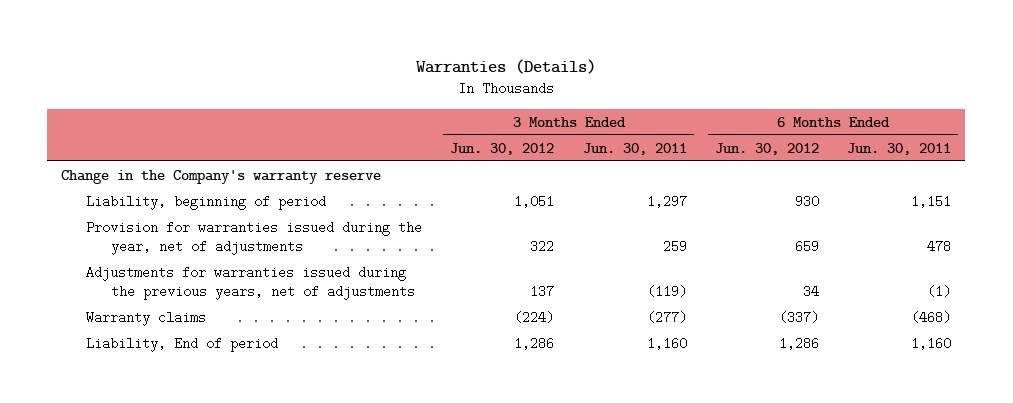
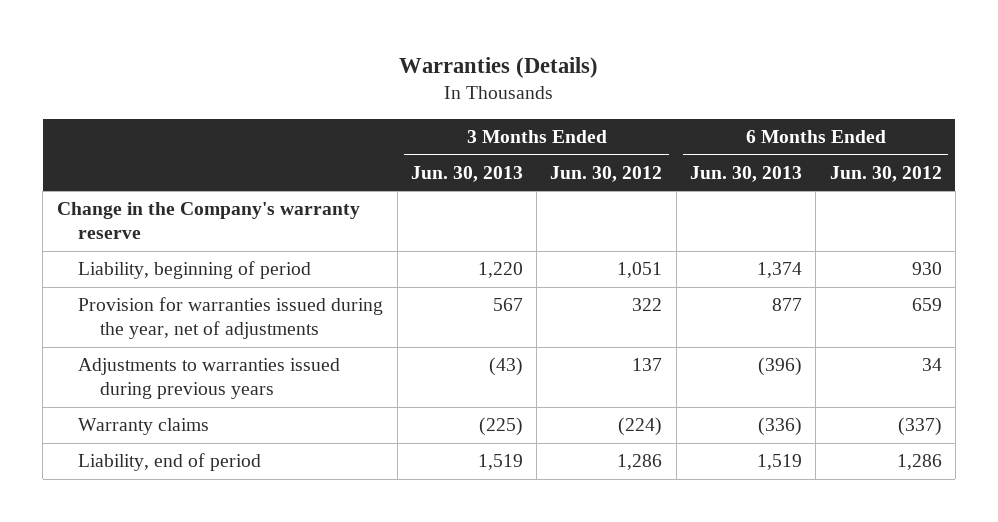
- | 3 Months Ended Jun. 30, 2012 | 3 Months Ended Jun. 30, 2011 | 6 Months Ended Jun. 30, 2012 | 6 Months Ended Jun. 30, 2011
+ | 3 Months Ended Jun. 30, 2013 | 3 Months Ended Jun. 30, 2012 | 6 Months Ended Jun. 30, 2013 | 6 Months Ended Jun. 30, 2012
- Adjustments for warranties issued during the previous years, net of adjustments | 137 | (119) | 34 | (1)
+ Adjustments to warranties issued during previous years | (43) | 137 | (396) | 34
- Liability, End of period | 1,286 | 1,160 | 1,286 | 1,160
+ Liability, end of period | 1,519 | 1,286 | 1,519 | 1,286

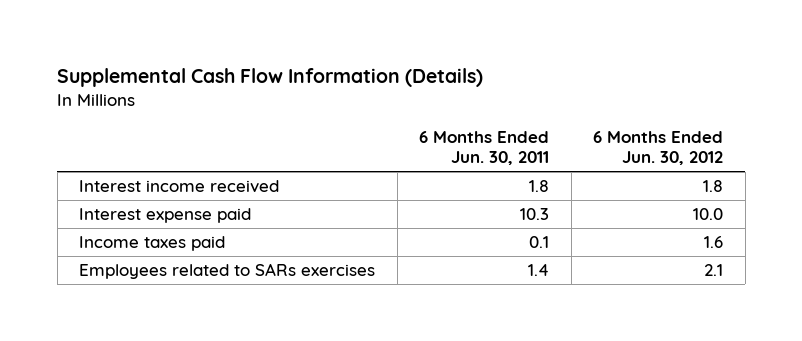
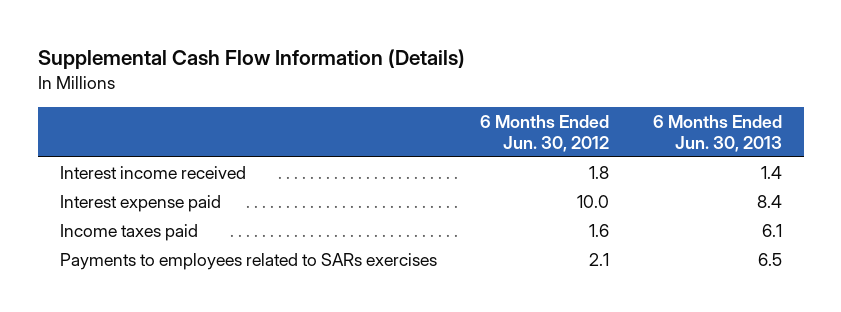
- | 6 Months Ended Jun. 30, 2011 | 6 Months Ended Jun. 30, 2012
+ | 6 Months Ended Jun. 30, 2012 | 6 Months Ended Jun. 30, 2013
- Employees related to SARs exercises | 1.4 | 2.1
+ Payments to employees related to SARs exercises | 2.1 | 6.5

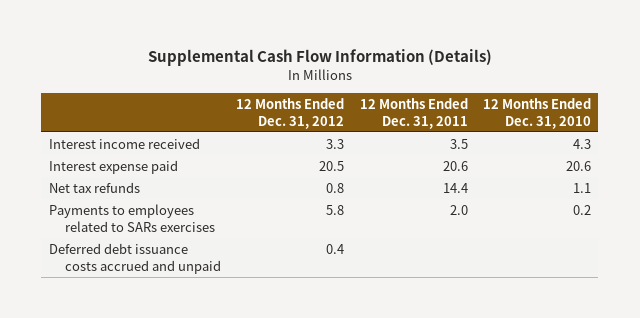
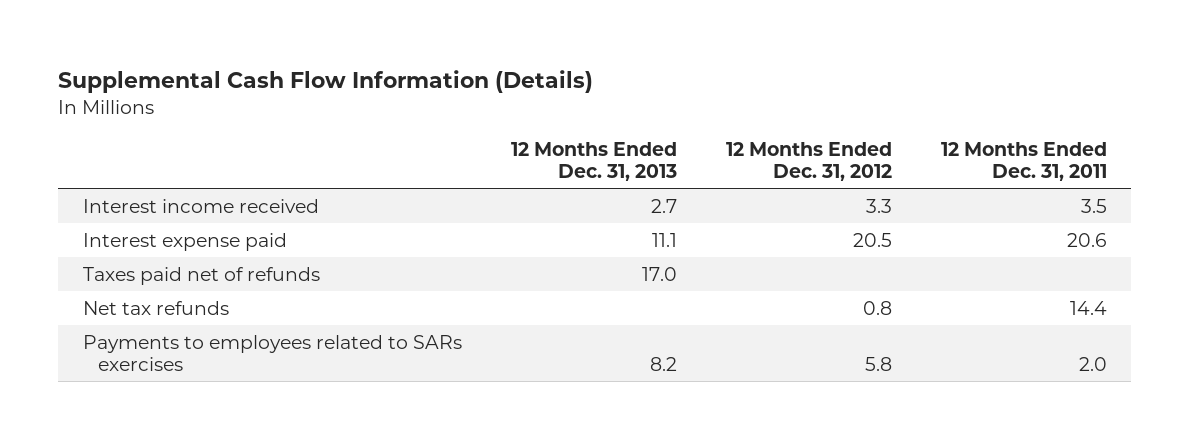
- | 12 Months Ended Dec. 31, 2012 | 12 Months Ended Dec. 31, 2011 | 12 Months Ended Dec. 31, 2010
+ | 12 Months Ended Dec. 31, 2013 | 12 Months Ended Dec. 31, 2012 | 12 Months Ended Dec. 31, 2011
+ Taxes paid net of refunds | 17.0 | |
- Deferred debt issuance costs accrued and unpaid | 0.4 | |

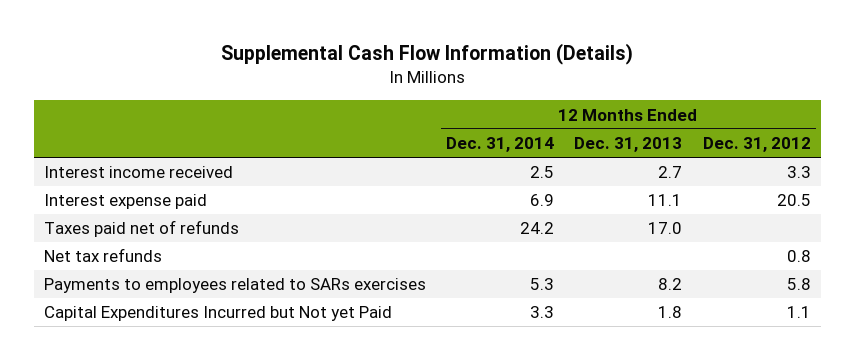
- | 12 Months Ended Dec. 31, 2013 | 12 Months Ended Dec. 31, 2012 | 12 Months Ended Dec. 31, 2011
+ | 12 Months Ended Dec. 31, 2014 | 12 Months Ended Dec. 31, 2013 | 12 Months Ended Dec. 31, 2012
+ Capital Expenditures Incurred but Not yet Paid | 3.3 | 1.8 | 1.1

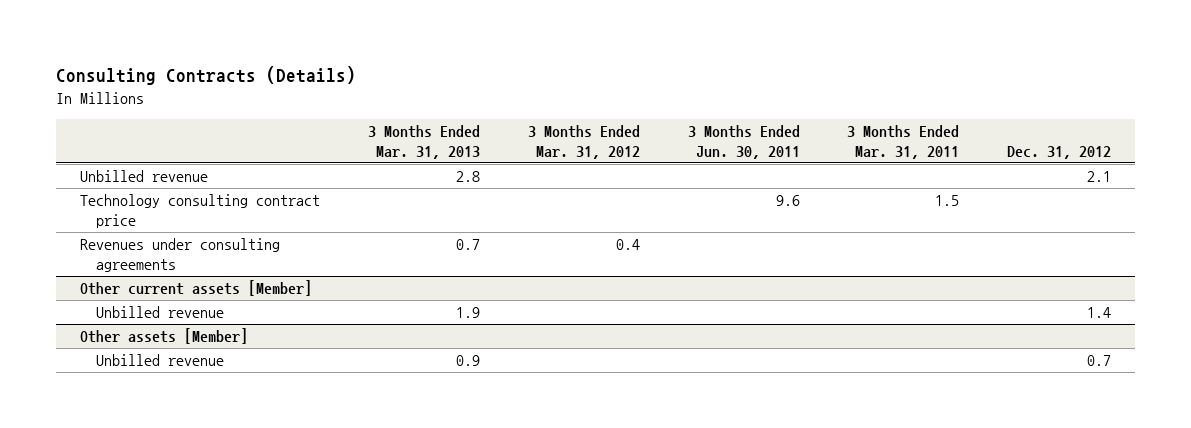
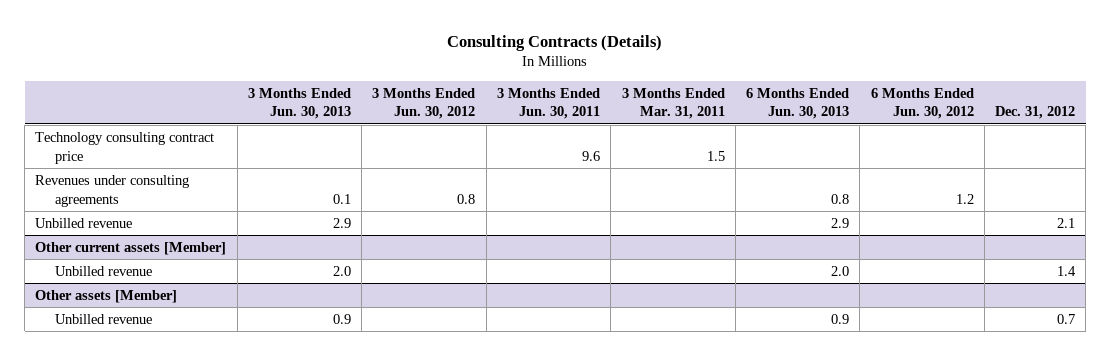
- | 3 Months Ended Mar. 31, 2013 | 3 Months Ended Mar. 31, 2012 | 3 Months Ended Jun. 30, 2011 | 3 Months Ended Mar. 31, 2011 | Dec. 31, 2012
+ | 3 Months Ended Jun. 30, 2013 | 3 Months Ended Jun. 30, 2012 | 3 Months Ended Jun. 30, 2011 | 3 Months Ended Mar. 31, 2011 | 6 Months Ended Jun. 30, 2013 | 6 Months Ended Jun. 30, 2012 | Dec. 31, 2012
moved down: Unbilled revenue | 2.9 | | | | 2.9 | | 2.1

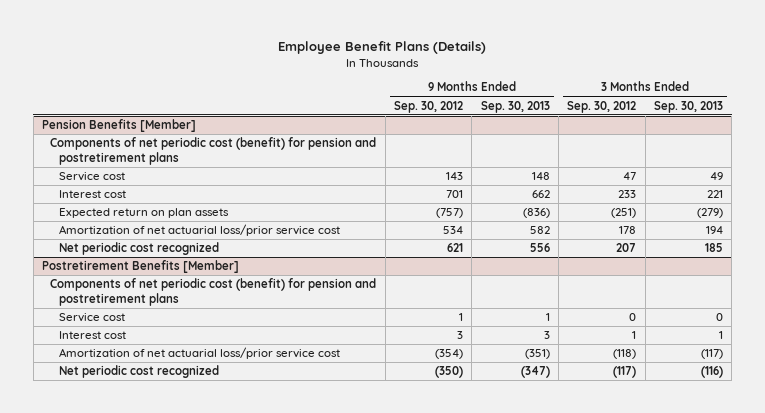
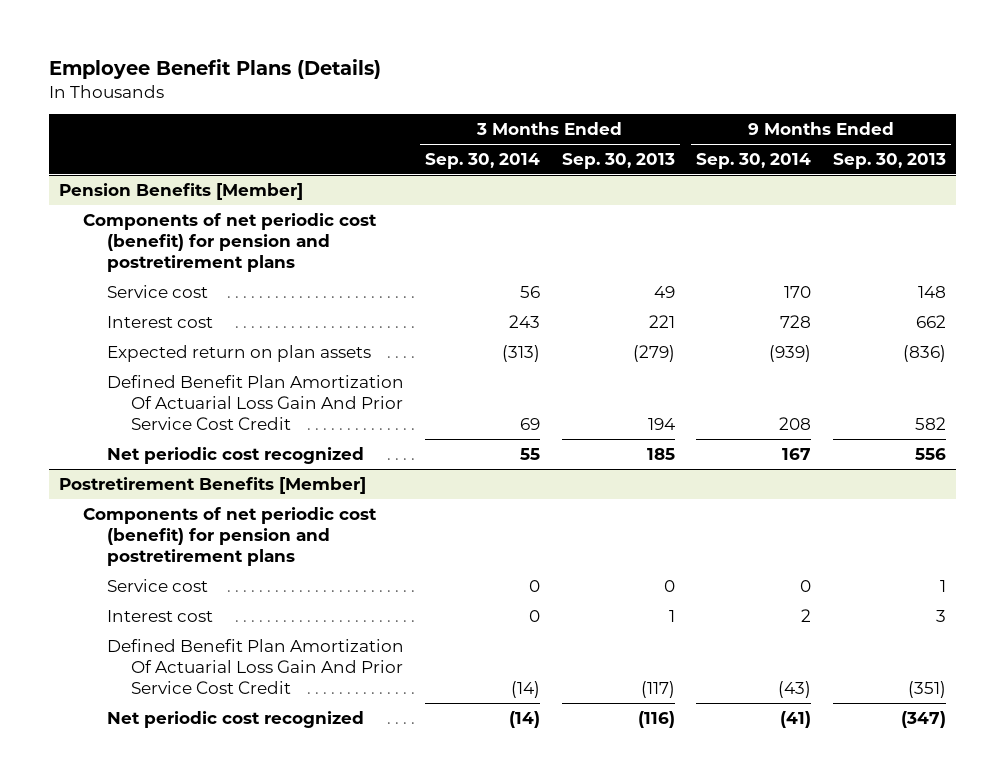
- | 9 Months Ended Sep. 30, 2012 | 9 Months Ended Sep. 30, 2013 | 3 Months Ended Sep. 30, 2012 | 3 Months Ended Sep. 30, 2013
+ | 3 Months Ended Sep. 30, 2014 | 3 Months Ended Sep. 30, 2013 | 9 Months Ended Sep. 30, 2014 | 9 Months Ended Sep. 30, 2013
@ Pension Benefits [Member]
- Amortization of net actuarial loss/prior service cost | 534 | 582 | 178 | 194
+ Defined Benefit Plan Amortization Of Actuarial Loss Gain And Prior Service Cost Credit | 69 | 194 | 208 | 582
@ Postretirement Benefits [Member]
- Amortization of net actuarial loss/prior service cost | (354) | (351) | (118) | (117)
+ Defined Benefit Plan Amortization Of Actuarial Loss Gain And Prior Service Cost Credit | (14) | (117) | (43) | (351)

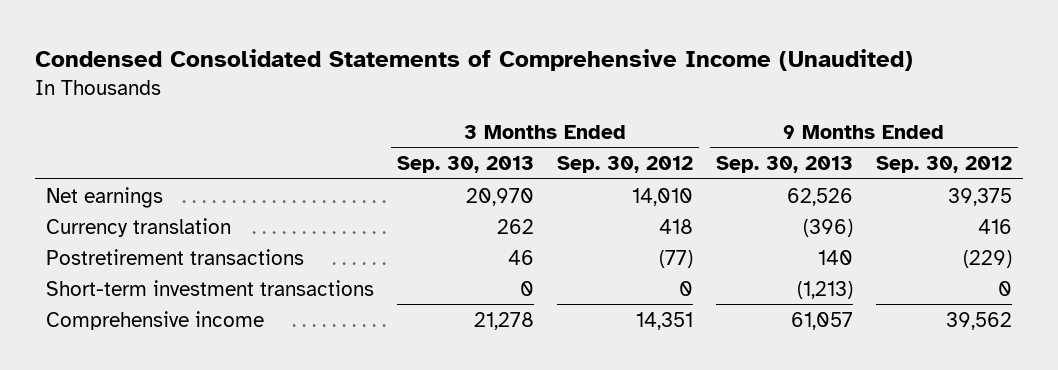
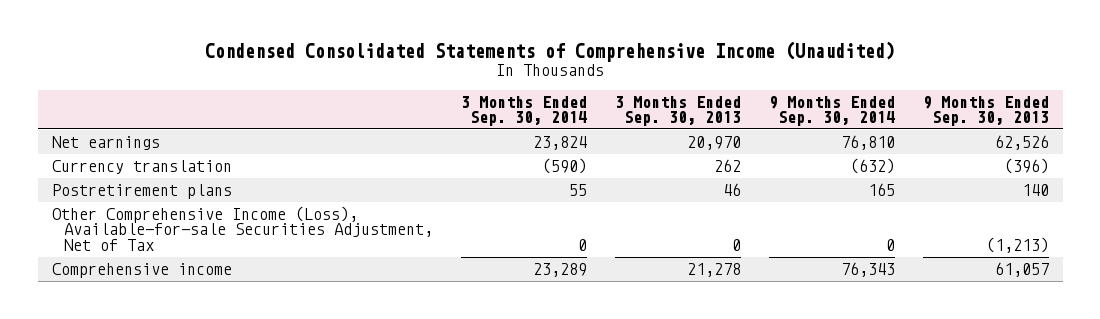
- | 3 Months Ended Sep. 30, 2013 | 3 Months Ended Sep. 30, 2012 | 9 Months Ended Sep. 30, 2013 | 9 Months Ended Sep. 30, 2012
+ | 3 Months Ended Sep. 30, 2014 | 3 Months Ended Sep. 30, 2013 | 9 Months Ended Sep. 30, 2014 | 9 Months Ended Sep. 30, 2013
- Postretirement transactions | 46 | (77) | 140 | (229)
- Short-term investment transactions | 0 | 0 | (1,213) | 0
+ Postretirement plans | 55 | 46 | 165 | 140
+ Other Comprehensive Income (Loss), Available-for-sale Securities Adjustment, Net of Tax | 0 | 0 | 0 | (1,213)

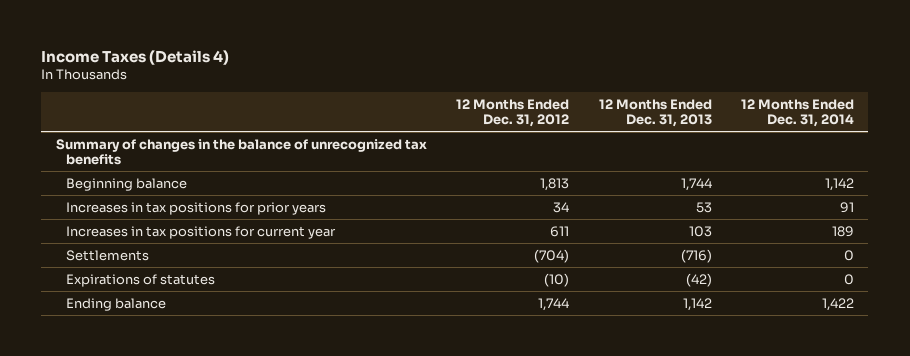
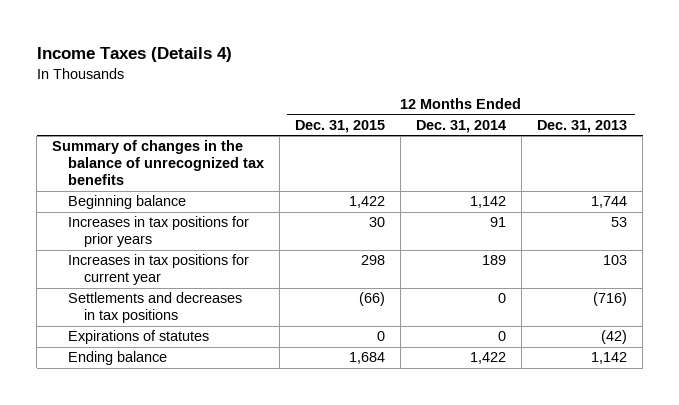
- | 12 Months Ended Dec. 31, 2012 | 12 Months Ended Dec. 31, 2013 | 12 Months Ended Dec. 31, 2014
+ | 12 Months Ended Dec. 31, 2015 | 12 Months Ended Dec. 31, 2014 | 12 Months Ended Dec. 31, 2013
- Settlements | (704) | (716) | 0
+ Settlements and decreases in tax positions | (66) | 0 | (716)

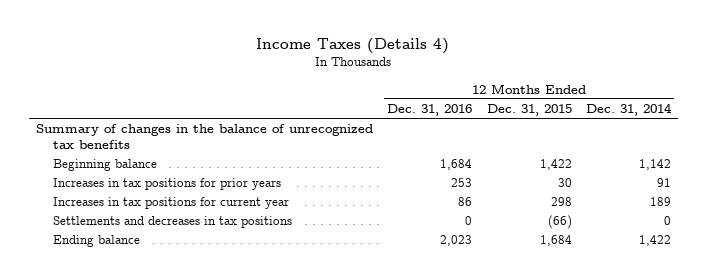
- | 12 Months Ended Dec. 31, 2015 | 12 Months Ended Dec. 31, 2014 | 12 Months Ended Dec. 31, 2013
+ | 12 Months Ended Dec. 31, 2016 | 12 Months Ended Dec. 31, 2015 | 12 Months Ended Dec. 31, 2014
- Expirations of statutes | 0 | 0 | (42)

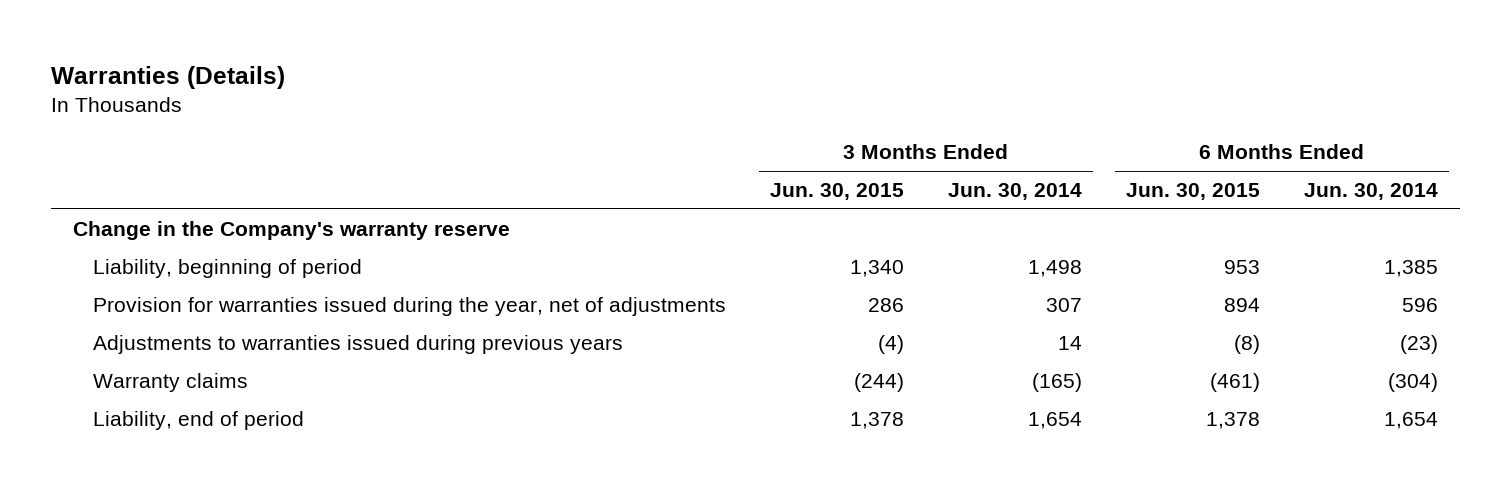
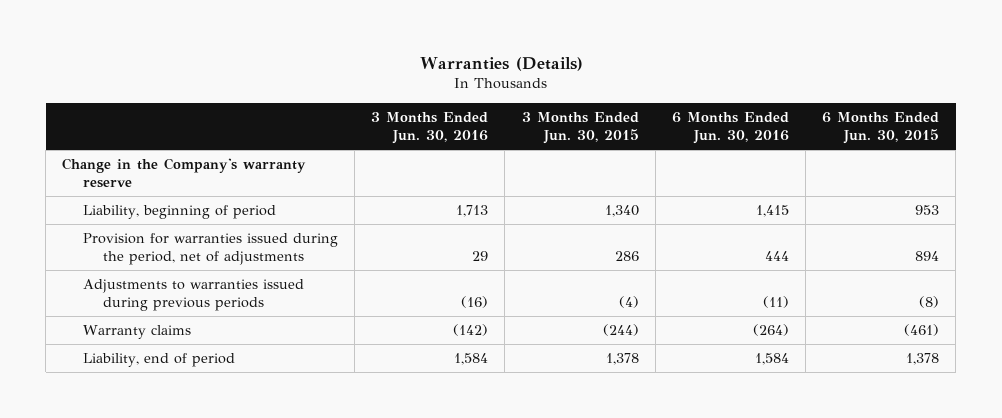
- | 3 Months Ended Jun. 30, 2015 | 3 Months Ended Jun. 30, 2014 | 6 Months Ended Jun. 30, 2015 | 6 Months Ended Jun. 30, 2014
+ | 3 Months Ended Jun. 30, 2016 | 3 Months Ended Jun. 30, 2015 | 6 Months Ended Jun. 30, 2016 | 6 Months Ended Jun. 30, 2015
- Provision for warranties issued during the year, net of adjustments | 286 | 307 | 894 | 596
- Adjustments to warranties issued during previous years | (4) | 14 | (8) | (23)
+ Provision for warranties issued during the period, net of adjustments | 29 | 286 | 444 | 894
+ Adjustments to warranties issued during previous periods | (16) | (4) | (11) | (8)

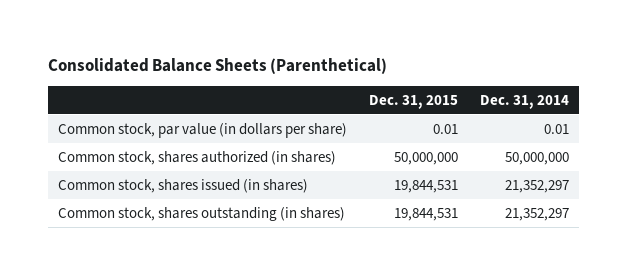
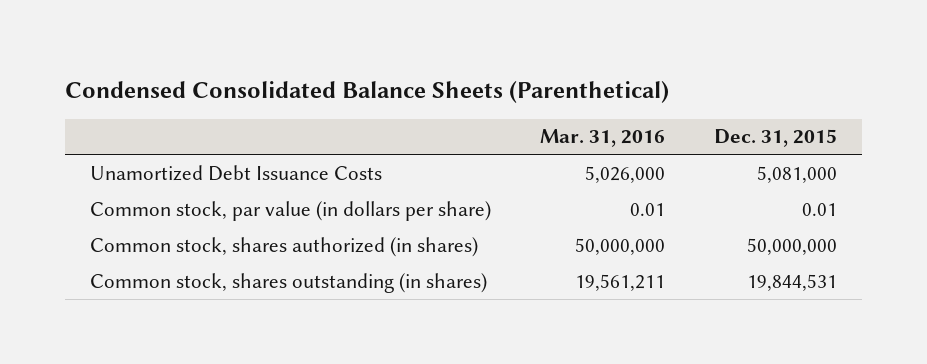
- Consolidated Balance Sheets (Parenthetical)
+ Condensed Consolidated Balance Sheets (Parenthetical)
- | Dec. 31, 2015 | Dec. 31, 2014
+ | Mar. 31, 2016 | Dec. 31, 2015
+ Unamortized Debt Issuance Costs | 5,026,000 | 5,081,000
- Common stock, shares issued (in shares) | 19,844,531 | 21,352,297

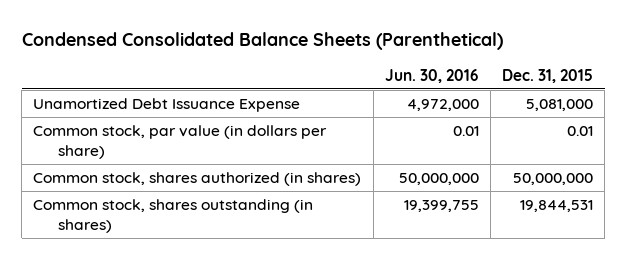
- | Mar. 31, 2016 | Dec. 31, 2015
+ | Jun. 30, 2016 | Dec. 31, 2015
- Unamortized Debt Issuance Costs | 5,026,000 | 5,081,000
+ Unamortized Debt Issuance Expense | 4,972,000 | 5,081,000

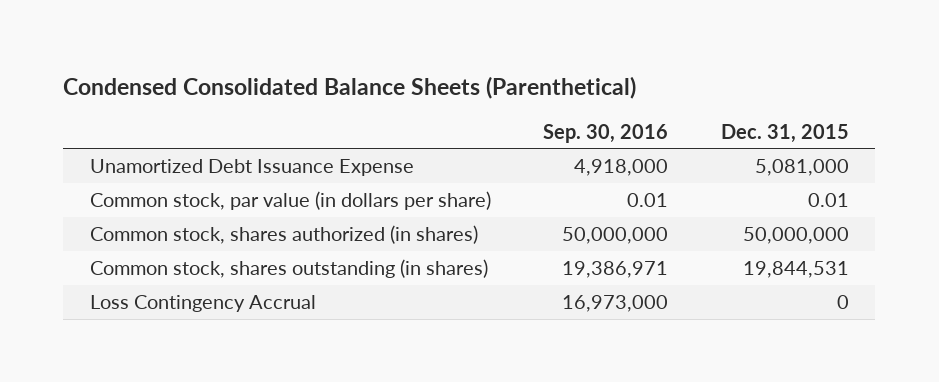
- | Jun. 30, 2016 | Dec. 31, 2015
+ | Sep. 30, 2016 | Dec. 31, 2015
+ Loss Contingency Accrual | 16,973,000 | 0

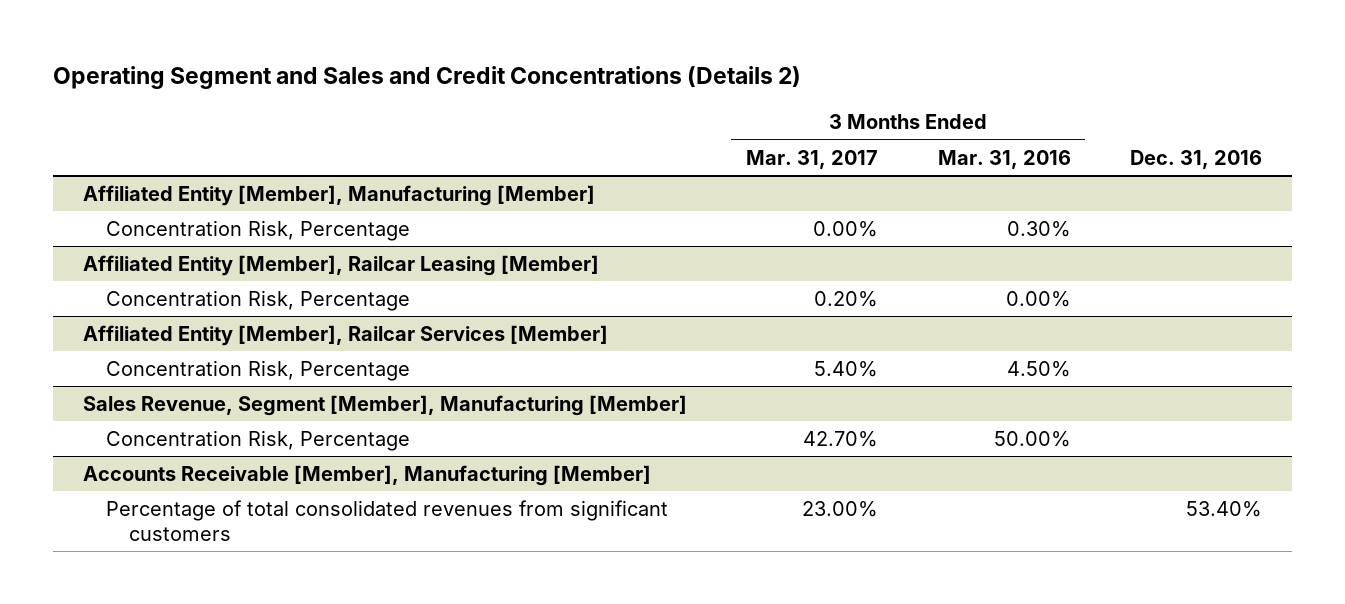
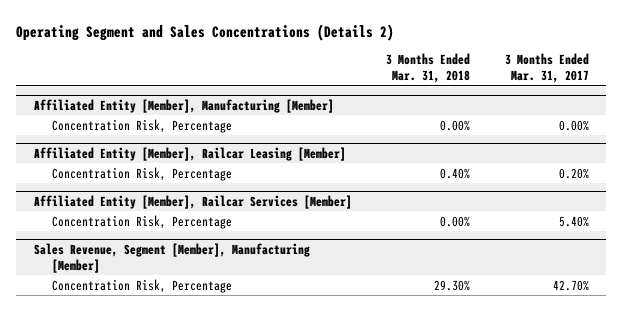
- Operating Segment and Sales and Credit Concentrations (Details 2)
+ Operating Segment and Sales Concentrations (Details 2)
- | 3 Months Ended Mar. 31, 2017 | 3 Months Ended Mar. 31, 2016 | Dec. 31, 2016
+ | 3 Months Ended Mar. 31, 2018 | 3 Months Ended Mar. 31, 2017
- Accounts Receivable [Member], Manufacturing [Member]
- Percentage of total consolidated revenues from significant customers | 23.00% | | 53.40%

